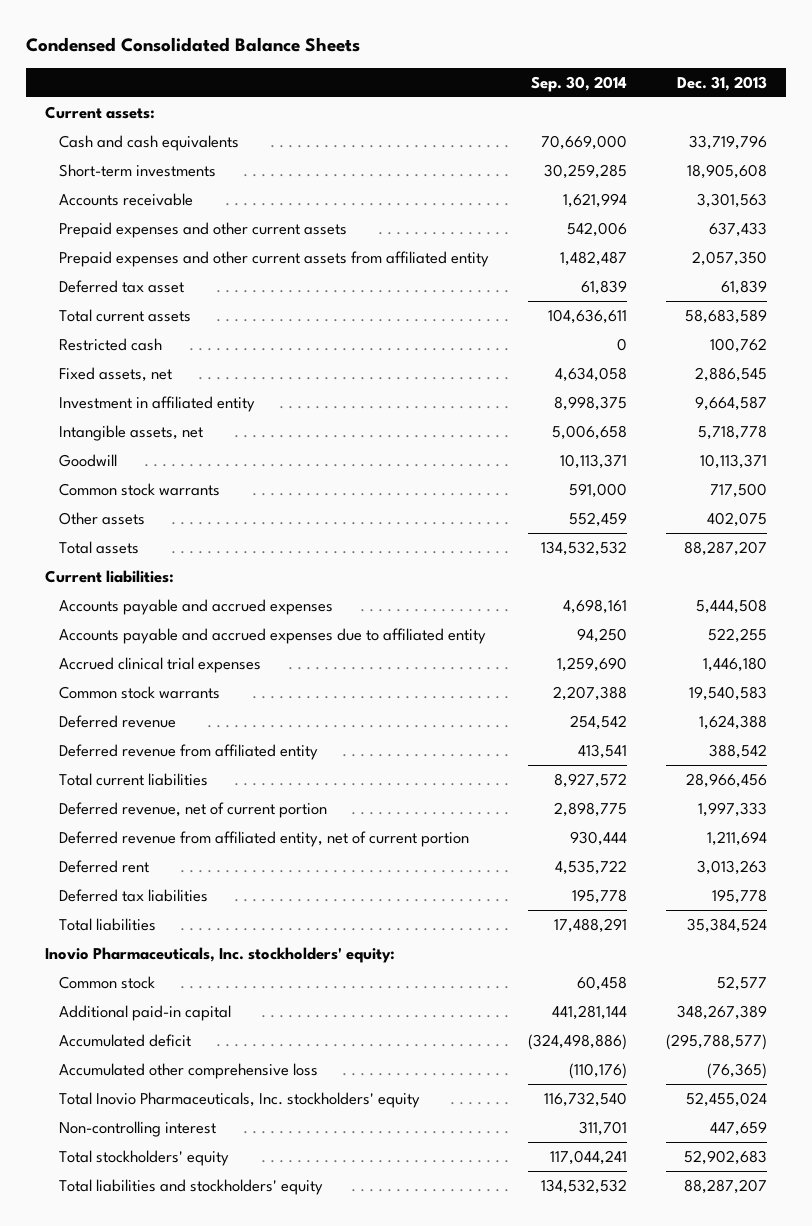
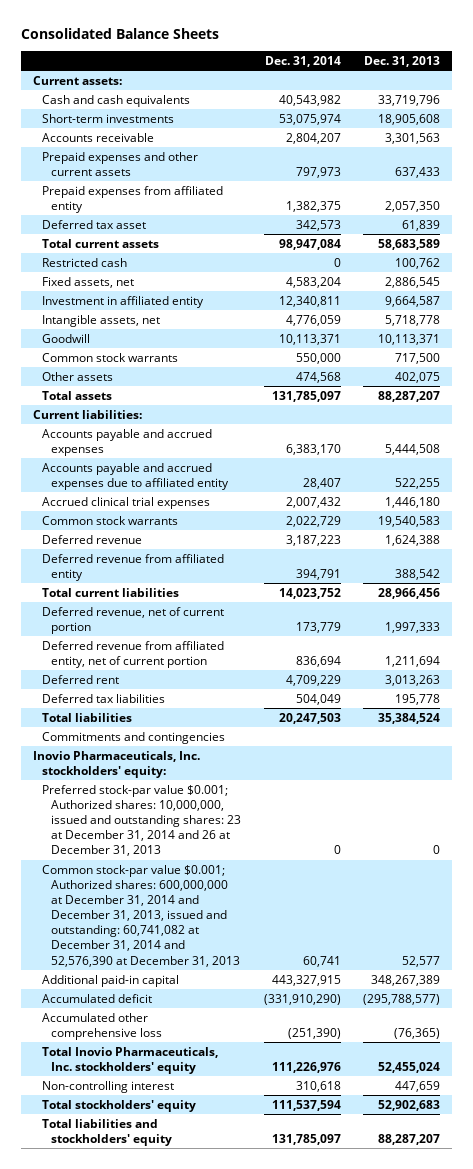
- Condensed Consolidated Balance Sheets
+ Consolidated Balance Sheets
- | Sep. 30, 2014 | Dec. 31, 2013
+ | Dec. 31, 2014 | Dec. 31, 2013
- Prepaid expenses and other current assets from affiliated entity | 1,482,487 | 2,057,350
+ Prepaid expenses from affiliated entity | 1,382,375 | 2,057,350
+ Commitments and contingencies
- Common stock | 60,458 | 52,577
+ Preferred stock-par value $0.001; Authorized shares: 10,000,000, issued and outstanding shares: 23 at December 31, 2014 and 26 at December 31, 2013 | 0 | 0
+ Common stock-par value $0.001; Authorized shares: 600,000,000 at December 31, 2014 and December 31, 2013, issued and outstanding: 60,741,082 at December 31, 2014 and 52,576,390 at December 31, 2013 | 60,741 | 52,577

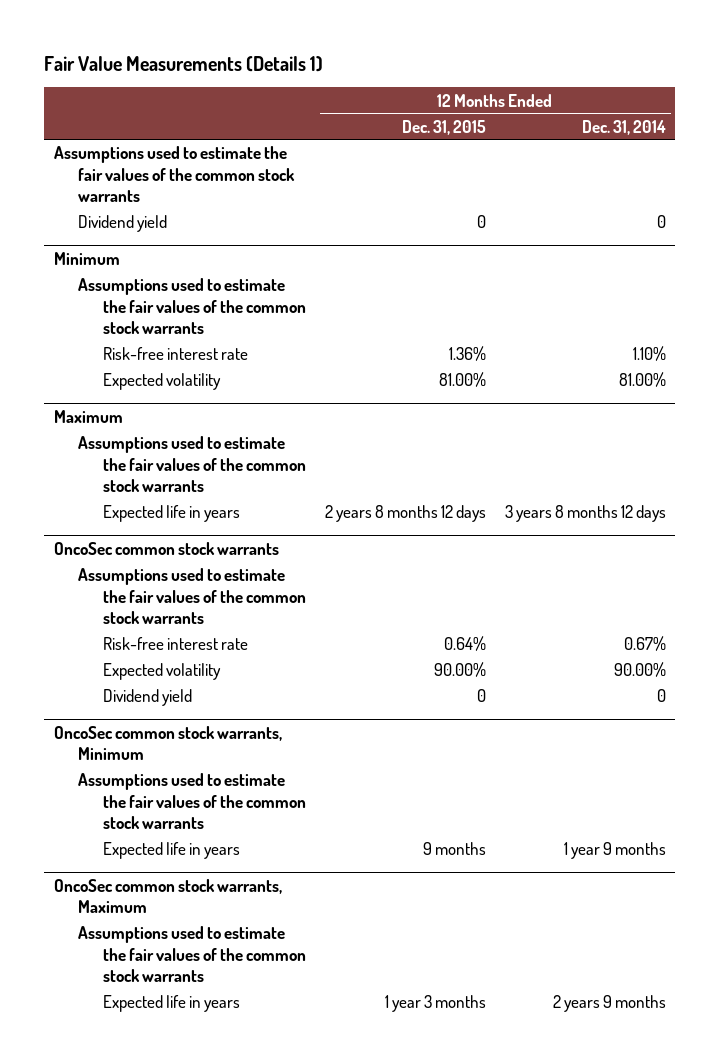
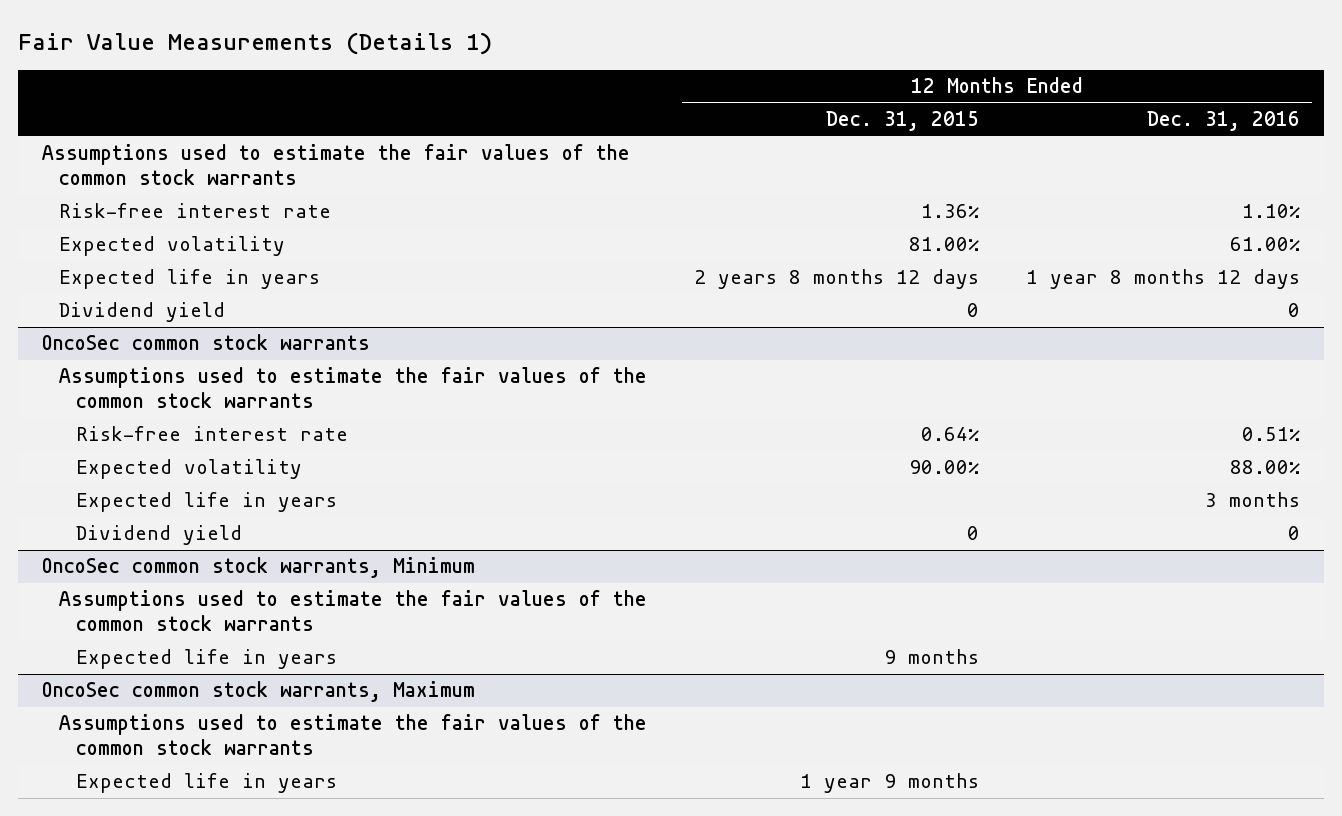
- | 12 Months Ended Dec. 31, 2015 | 12 Months Ended Dec. 31, 2014
+ | 12 Months Ended Dec. 31, 2015 | 12 Months Ended Dec. 31, 2016
- Minimum
- Assumptions used to estimate the fair values of the common stock warrants
- Maximum
- Assumptions used to estimate the fair values of the common stock warrants
moved down: Dividend yield | 0 | 0
@ OncoSec common stock warrants
+ Expected life in years | | 3 months
@ OncoSec common stock warrants, Maximum
- Expected life in years | 1 year 3 months | 2 years 9 months
+ Expected life in years | 1 year 9 months |

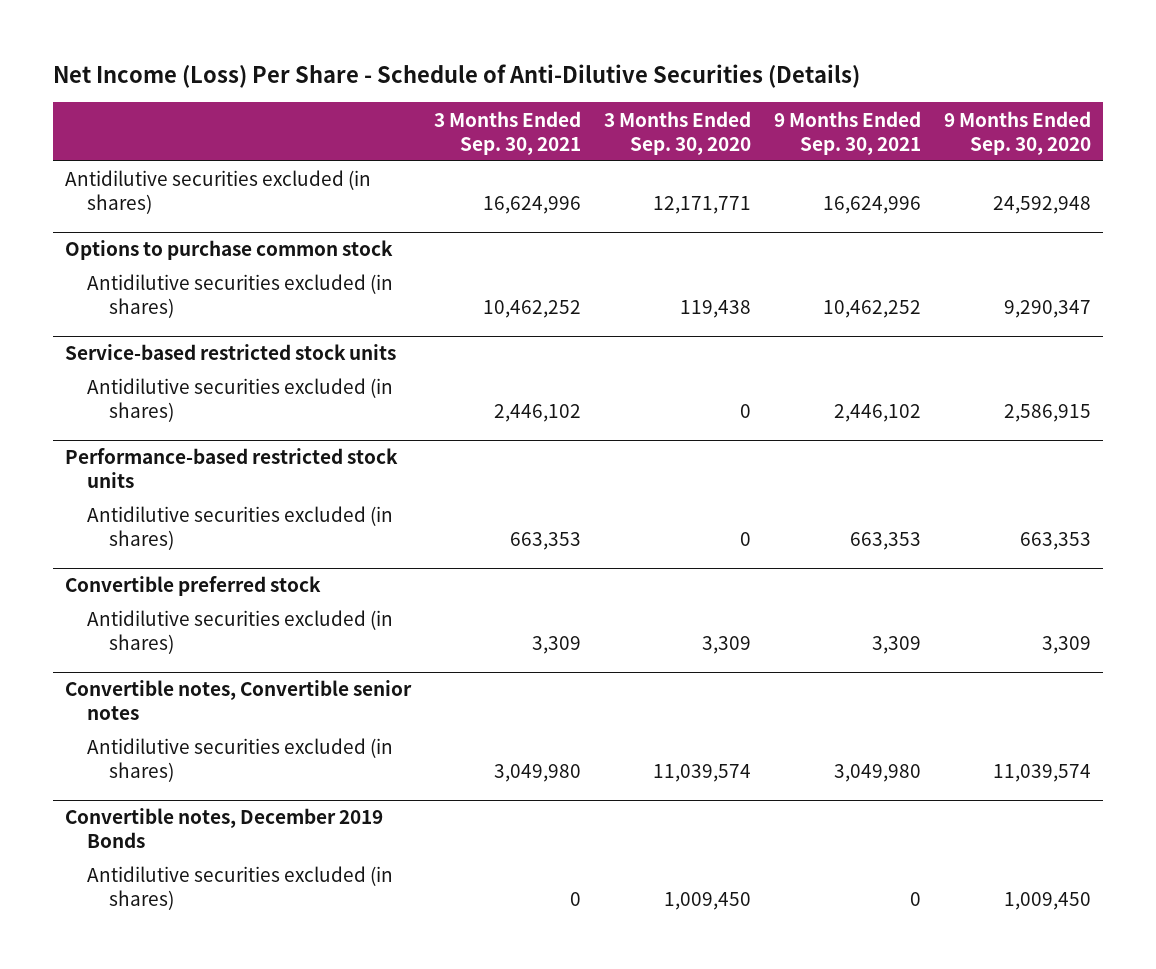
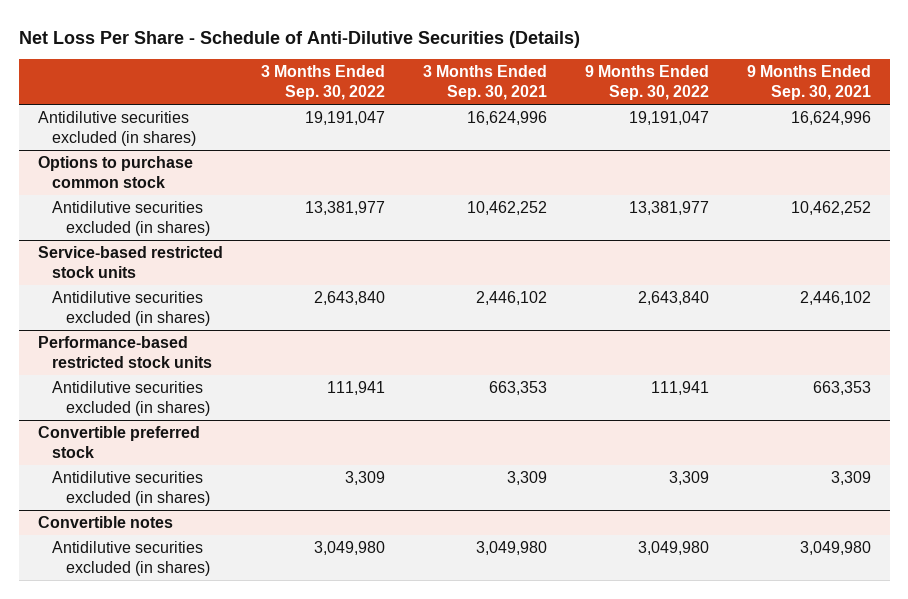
- Net Income (Loss) Per Share - Schedule of Anti-Dilutive Securities (Details)
+ Net Loss Per Share - Schedule of Anti-Dilutive Securities (Details)
- | 3 Months Ended Sep. 30, 2021 | 3 Months Ended Sep. 30, 2020 | 9 Months Ended Sep. 30, 2021 | 9 Months Ended Sep. 30, 2020
+ | 3 Months Ended Sep. 30, 2022 | 3 Months Ended Sep. 30, 2021 | 9 Months Ended Sep. 30, 2022 | 9 Months Ended Sep. 30, 2021
- Convertible notes, Convertible senior notes
+ Convertible notes
- Convertible notes, December 2019 Bonds
- Antidilutive securities excluded (in shares) | 0 | 1,009,450 | 0 | 1,009,450

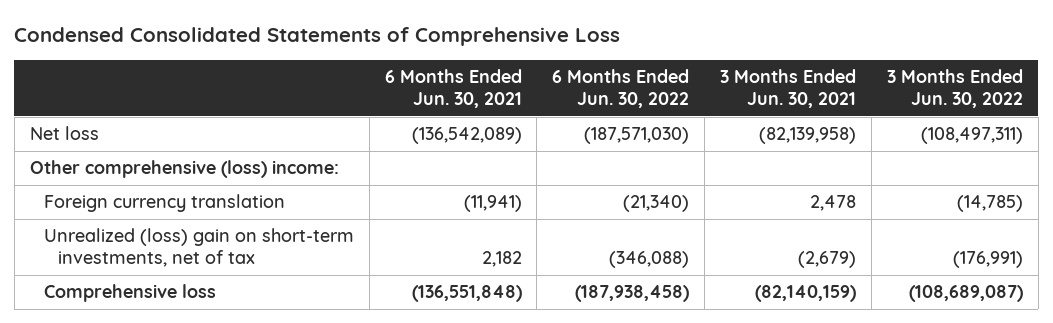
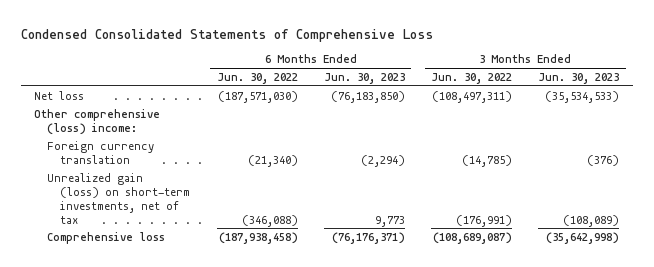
- | 6 Months Ended Jun. 30, 2021 | 6 Months Ended Jun. 30, 2022 | 3 Months Ended Jun. 30, 2021 | 3 Months Ended Jun. 30, 2022
+ | 6 Months Ended Jun. 30, 2022 | 6 Months Ended Jun. 30, 2023 | 3 Months Ended Jun. 30, 2022 | 3 Months Ended Jun. 30, 2023
- Unrealized (loss) gain on short-term investments, net of tax | 2,182 | (346,088) | (2,679) | (176,991)
+ Unrealized gain (loss) on short-term investments, net of tax | (346,088) | 9,773 | (176,991) | (108,089)

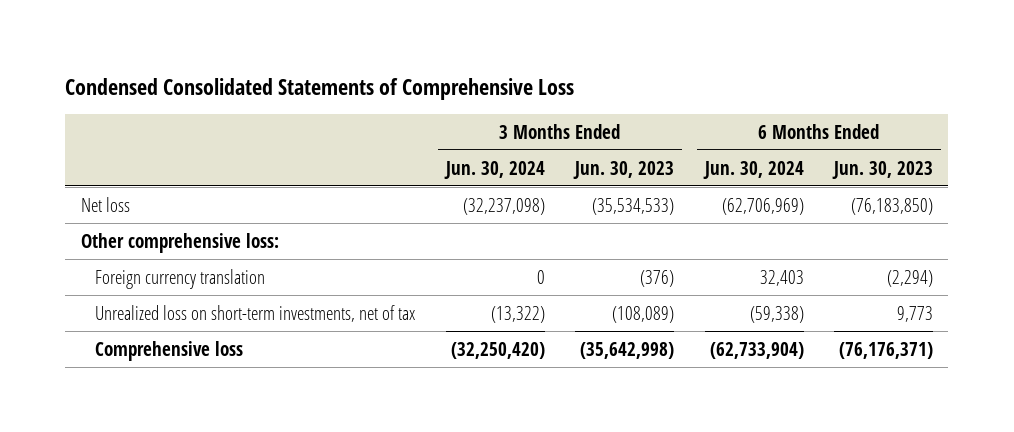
- | 6 Months Ended Jun. 30, 2022 | 6 Months Ended Jun. 30, 2023 | 3 Months Ended Jun. 30, 2022 | 3 Months Ended Jun. 30, 2023
+ | 3 Months Ended Jun. 30, 2024 | 3 Months Ended Jun. 30, 2023 | 6 Months Ended Jun. 30, 2024 | 6 Months Ended Jun. 30, 2023
- Other comprehensive (loss) income:
+ Other comprehensive loss:
- Unrealized gain (loss) on short-term investments, net of tax | (346,088) | 9,773 | (176,991) | (108,089)
+ Unrealized loss on short-term investments, net of tax | (13,322) | (108,089) | (59,338) | 9,773

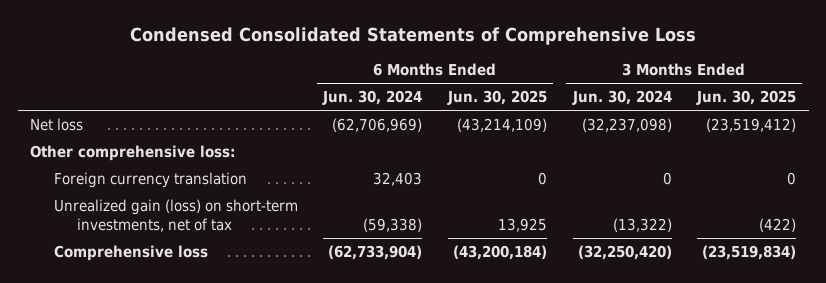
- | 3 Months Ended Jun. 30, 2024 | 3 Months Ended Jun. 30, 2023 | 6 Months Ended Jun. 30, 2024 | 6 Months Ended Jun. 30, 2023
+ | 6 Months Ended Jun. 30, 2024 | 6 Months Ended Jun. 30, 2025 | 3 Months Ended Jun. 30, 2024 | 3 Months Ended Jun. 30, 2025
- Unrealized loss on short-term investments, net of tax | (13,322) | (108,089) | (59,338) | 9,773
+ Unrealized gain (loss) on short-term investments, net of tax | (59,338) | 13,925 | (13,322) | (422)

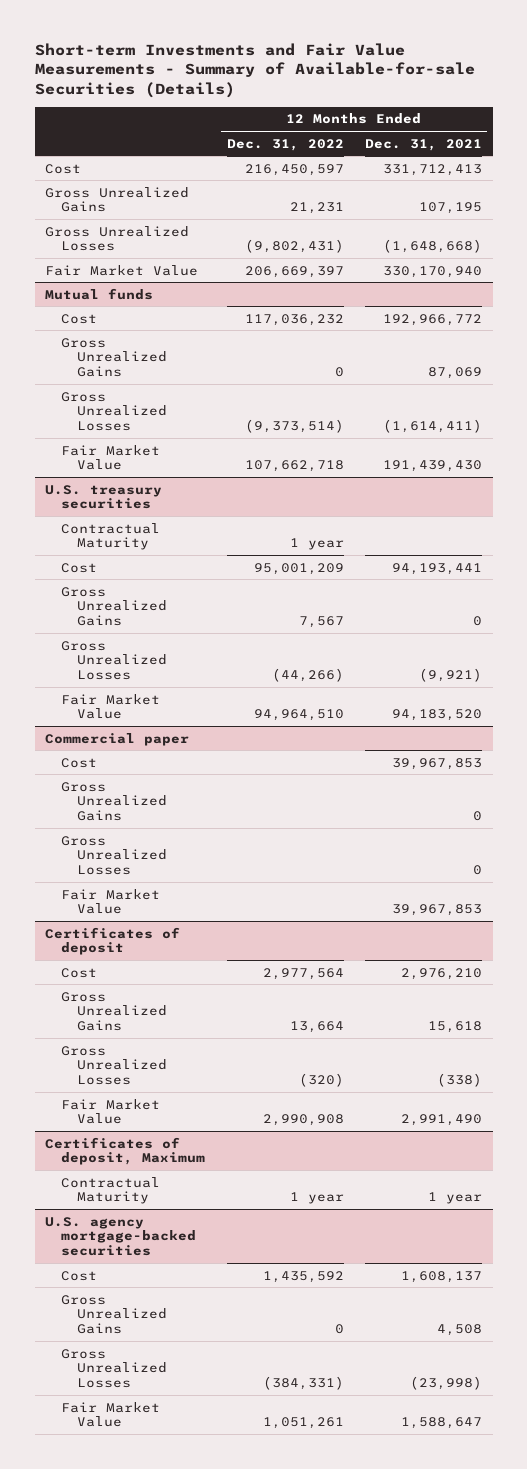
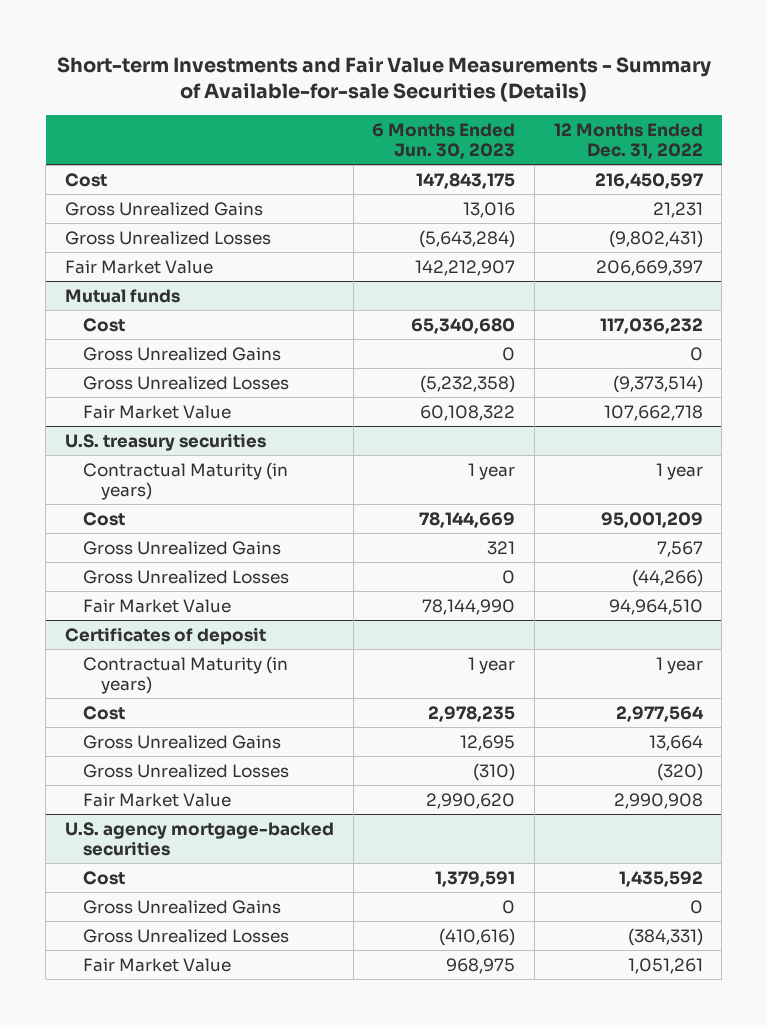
- | 12 Months Ended Dec. 31, 2022 | 12 Months Ended Dec. 31, 2021
+ | 6 Months Ended Jun. 30, 2023 | 12 Months Ended Dec. 31, 2022
@ U.S. treasury securities
- Contractual Maturity | 1 year |
+ Contractual Maturity (in years) | 1 year | 1 year
- Commercial paper
- Cost | | 39,967,853
- Gross Unrealized Gains | | 0
- Gross Unrealized Losses | | 0
- Fair Market Value | | 39,967,853
@ Certificates of deposit
+ Contractual Maturity (in years) | 1 year | 1 year
- Certificates of deposit, Maximum
- Contractual Maturity | 1 year | 1 year

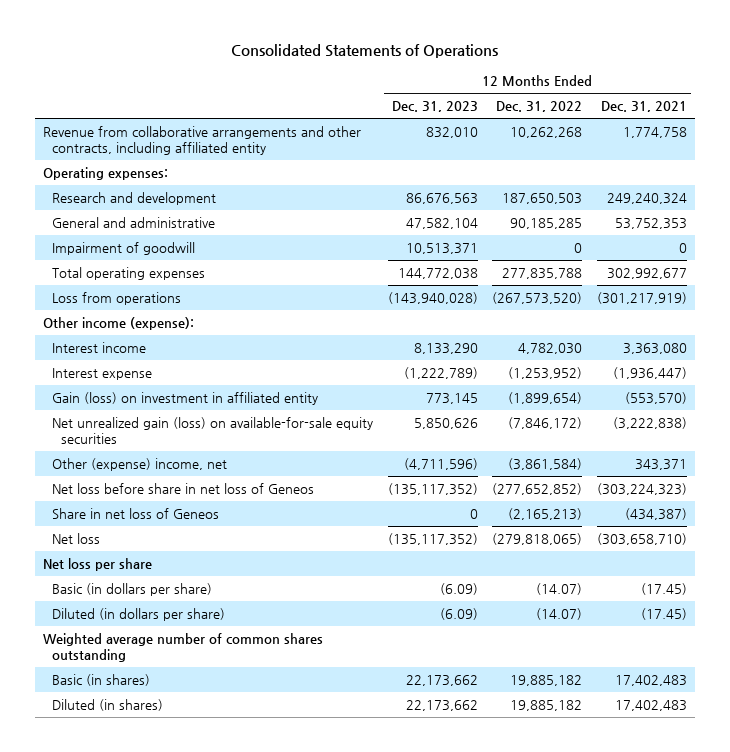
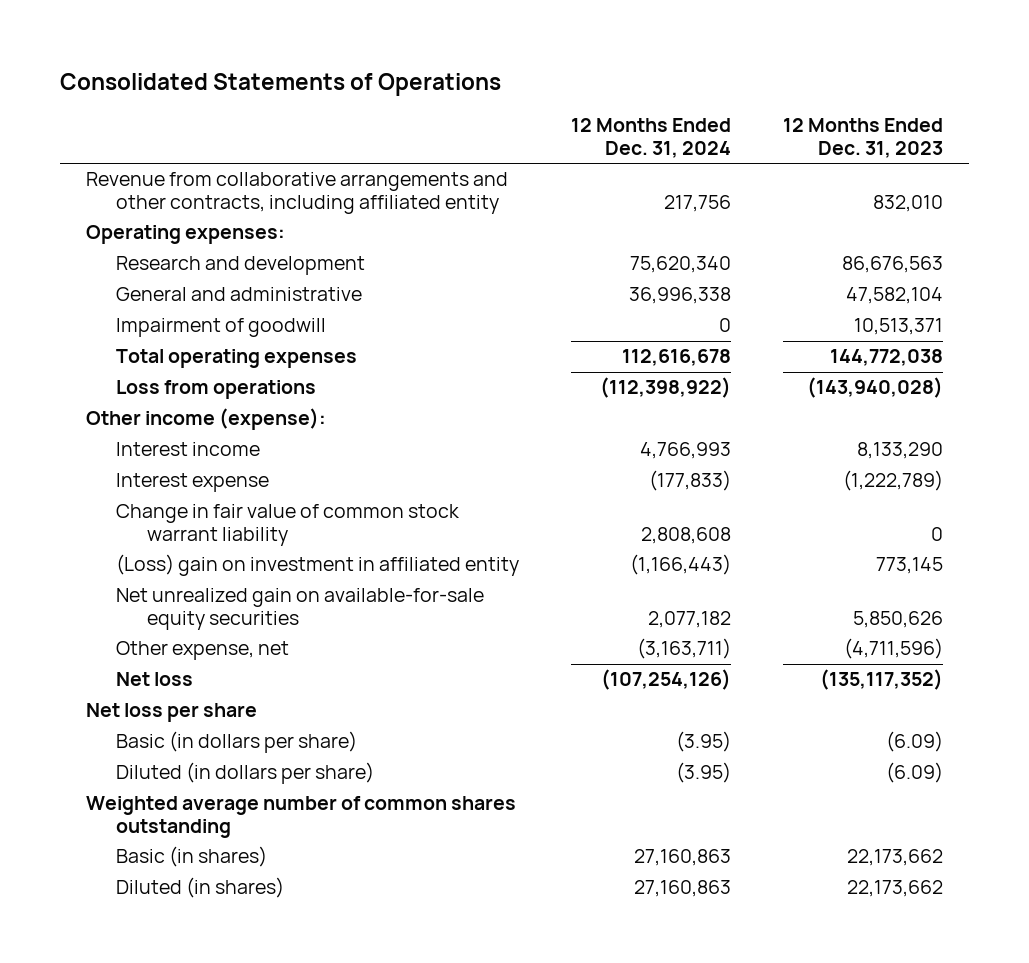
- | 12 Months Ended Dec. 31, 2023 | 12 Months Ended Dec. 31, 2022 | 12 Months Ended Dec. 31, 2021
+ | 12 Months Ended Dec. 31, 2024 | 12 Months Ended Dec. 31, 2023
- Gain (loss) on investment in affiliated entity | 773,145 | (1,899,654) | (553,570)
- Net unrealized gain (loss) on available-for-sale equity securities | 5,850,626 | (7,846,172) | (3,222,838)
- Other (expense) income, net | (4,711,596) | (3,861,584) | 343,371
- Net loss before share in net loss of Geneos | (135,117,352) | (277,652,852) | (303,224,323)
- Share in net loss of Geneos | 0 | (2,165,213) | (434,387)
+ Change in fair value of common stock warrant liability | 2,808,608 | 0
+ (Loss) gain on investment in affiliated entity | (1,166,443) | 773,145
+ Net unrealized gain on available-for-sale equity securities | 2,077,182 | 5,850,626
+ Other expense, net | (3,163,711) | (4,711,596)

